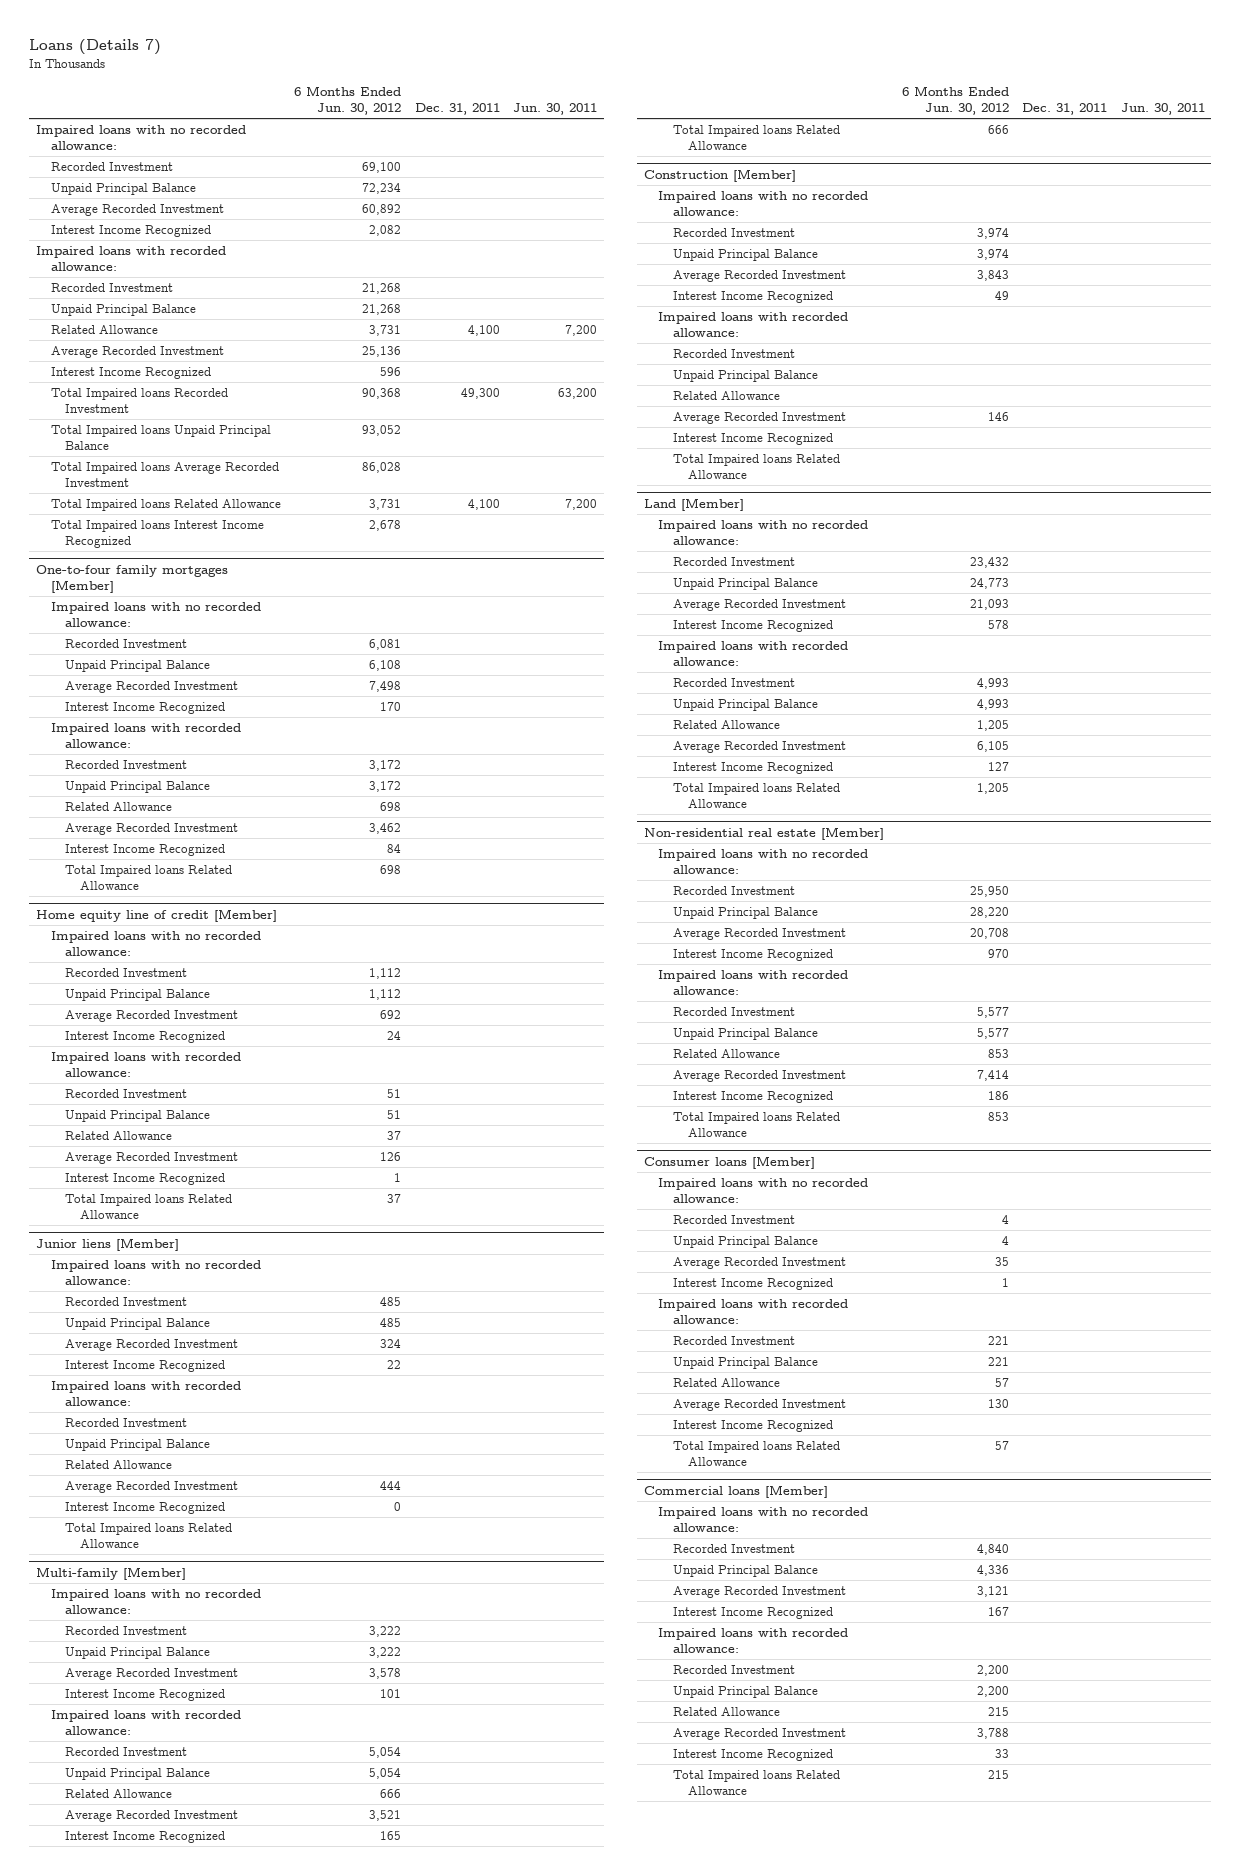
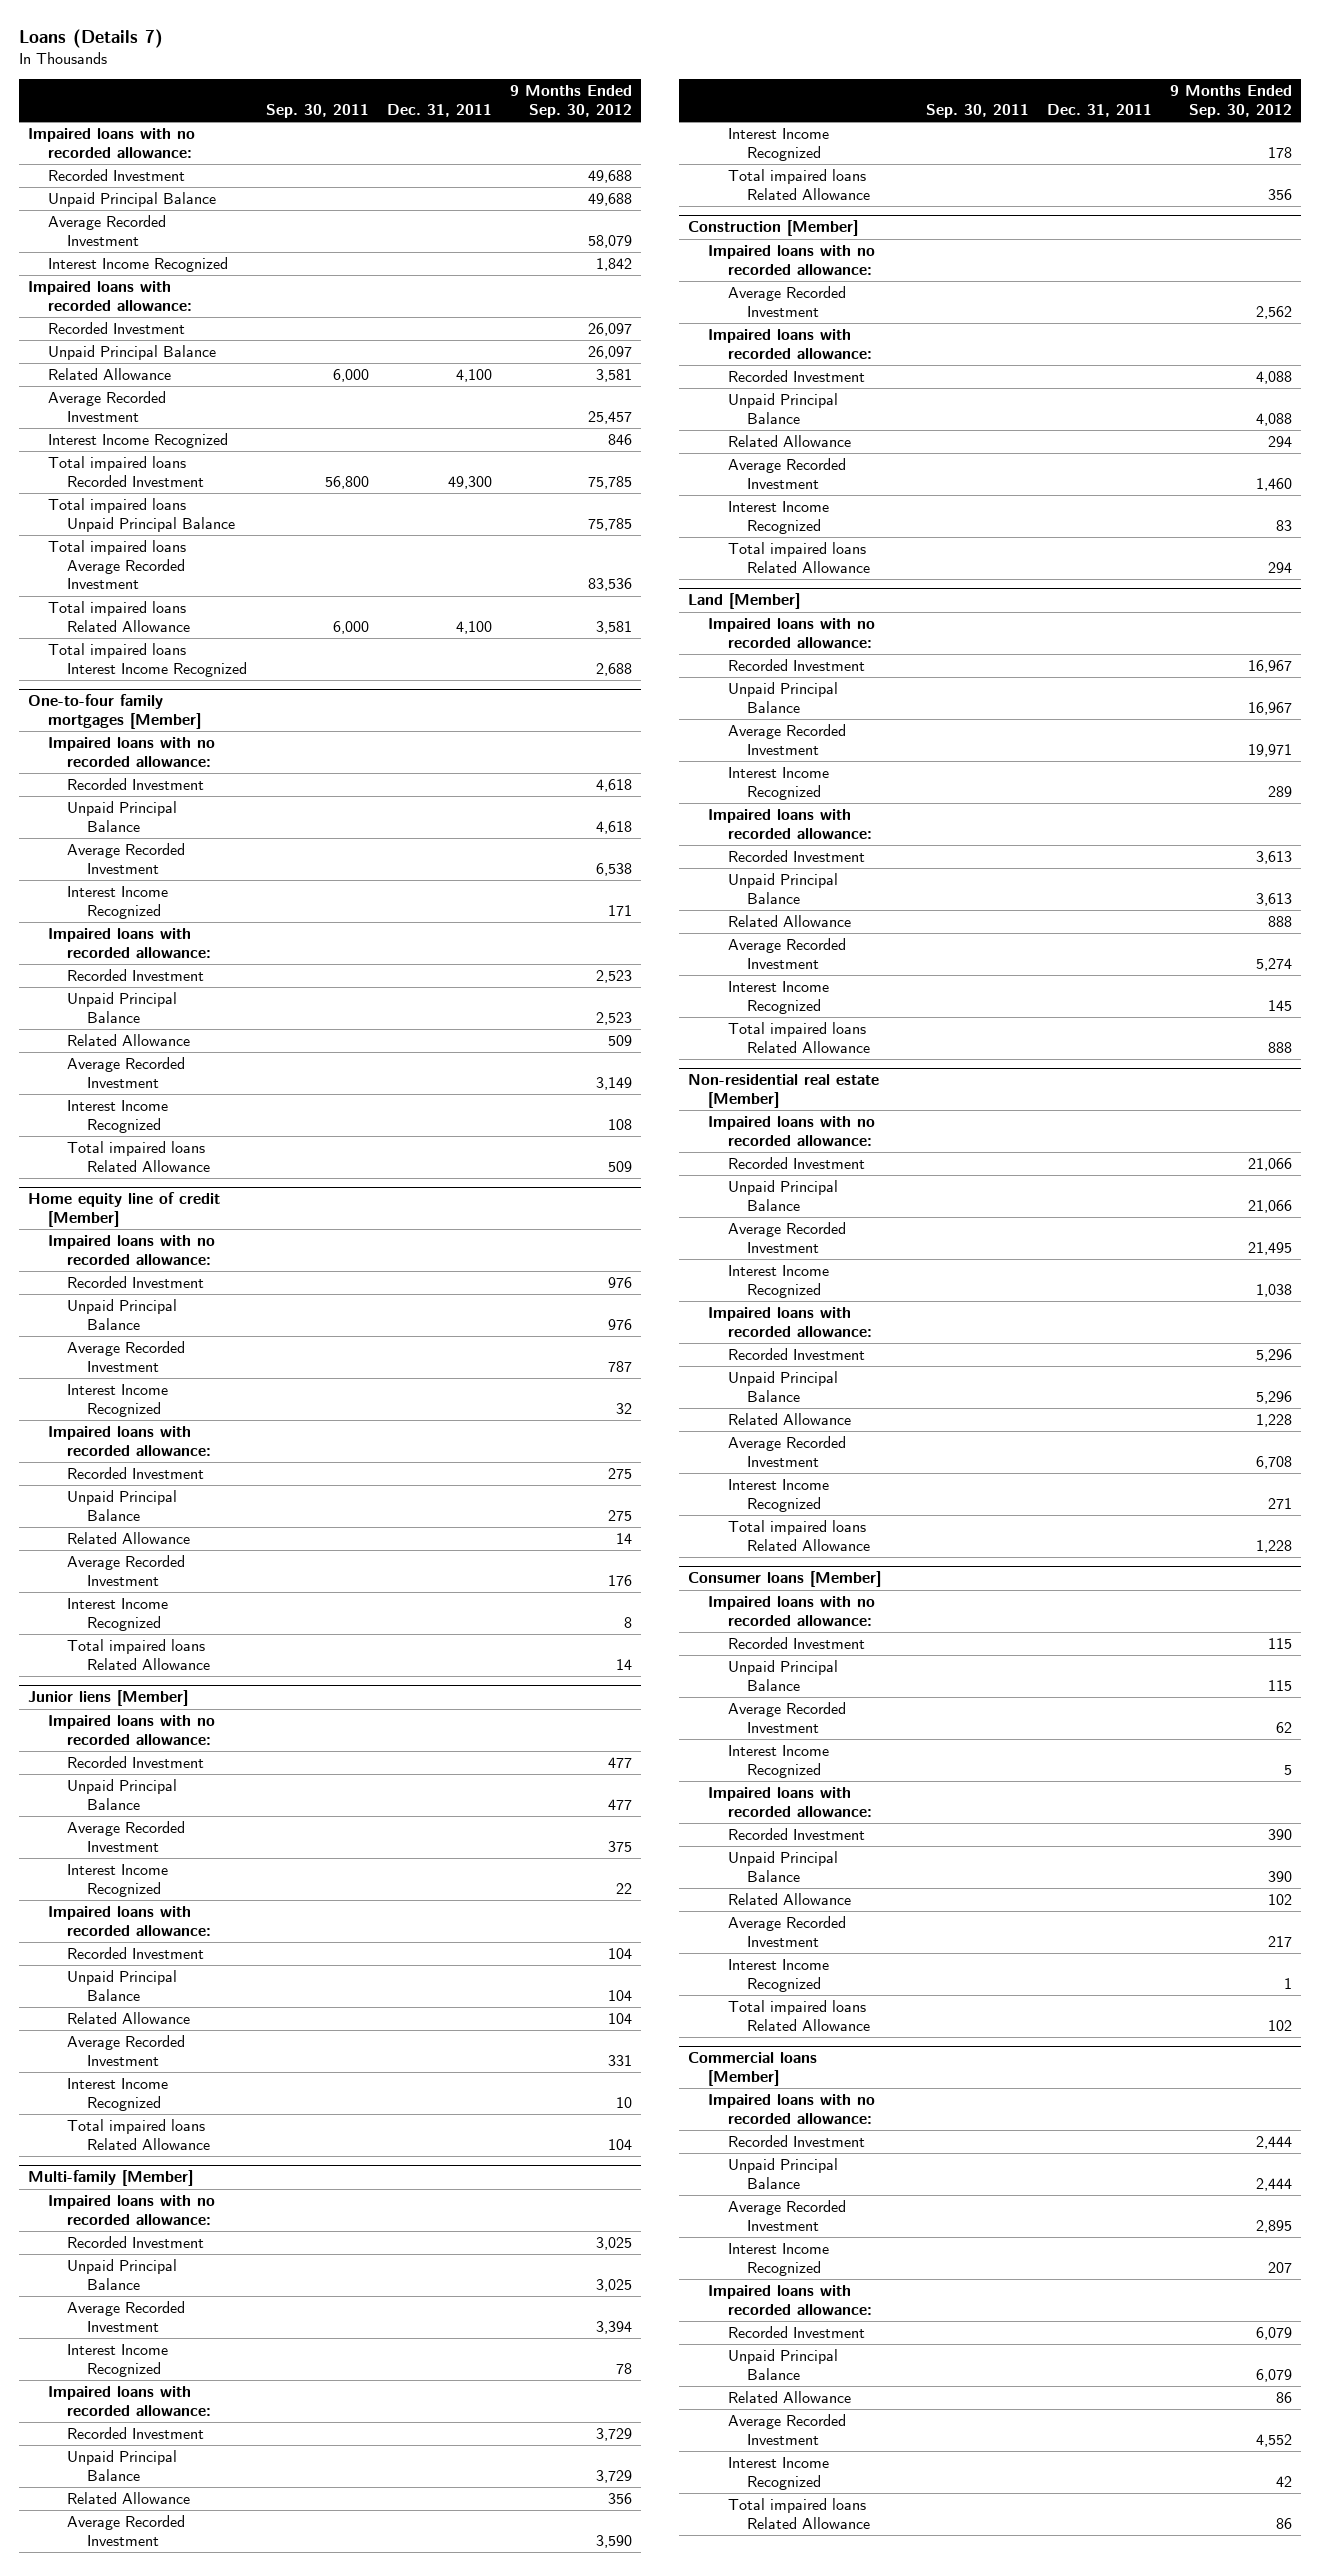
- | 6 Months Ended Jun. 30, 2012 | Dec. 31, 2011 | Jun. 30, 2011
+ | Sep. 30, 2011 | Dec. 31, 2011 | 9 Months Ended Sep. 30, 2012
- Total Impaired loans Recorded Investment | 90,368 | 49,300 | 63,200
- Total Impaired loans Unpaid Principal Balance | 93,052 | |
- Total Impaired loans Average Recorded Investment | 86,028 | |
- Total Impaired loans Related Allowance | 3,731 | 4,100 | 7,200
- Total Impaired loans Interest Income Recognized | 2,678 | |
+ Total impaired loans Recorded Investment | 56,800 | 49,300 | 75,785
+ Total impaired loans Unpaid Principal Balance | | | 75,785
+ Total impaired loans Average Recorded Investment | | | 83,536
+ Total impaired loans Related Allowance | 6,000 | 4,100 | 3,581
+ Total impaired loans Interest Income Recognized | | | 2,688
@ One-to-four family mortgages [Member]
- Total Impaired loans Related Allowance | 698 | |
+ Total impaired loans Related Allowance | | | 509
@ Home equity line of credit [Member]
- Total Impaired loans Related Allowance | 37 | |
+ Total impaired loans Related Allowance | | | 14
@ Junior liens [Member]
- Total Impaired loans Related Allowance
+ Total impaired loans Related Allowance | | | 104
@ Multi-family [Member]
- Total Impaired loans Related Allowance | 666 | |
+ Total impaired loans Related Allowance | | | 356
@ Construction [Member]
- Recorded Investment | 3,974 | |
- Unpaid Principal Balance | 3,974 | |
- Interest Income Recognized | 49 | |
- Total Impaired loans Related Allowance
+ Total impaired loans Related Allowance | | | 294
@ Land [Member]
- Total Impaired loans Related Allowance | 1,205 | |
+ Total impaired loans Related Allowance | | | 888
@ Non-residential real estate [Member]
- Total Impaired loans Related Allowance | 853 | |
+ Total impaired loans Related Allowance | | | 1,228
@ Consumer loans [Member]
- Total Impaired loans Related Allowance | 57 | |
+ Total impaired loans Related Allowance | | | 102
@ Commercial loans [Member]
- Total Impaired loans Related Allowance | 215 | |
+ Total impaired loans Related Allowance | | | 86

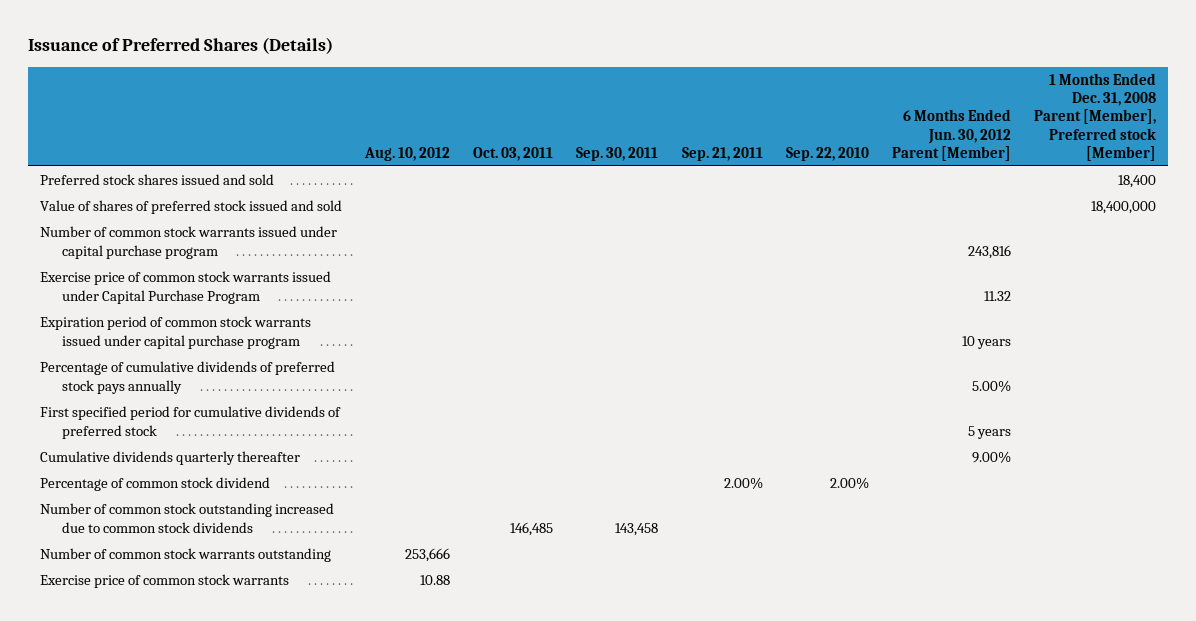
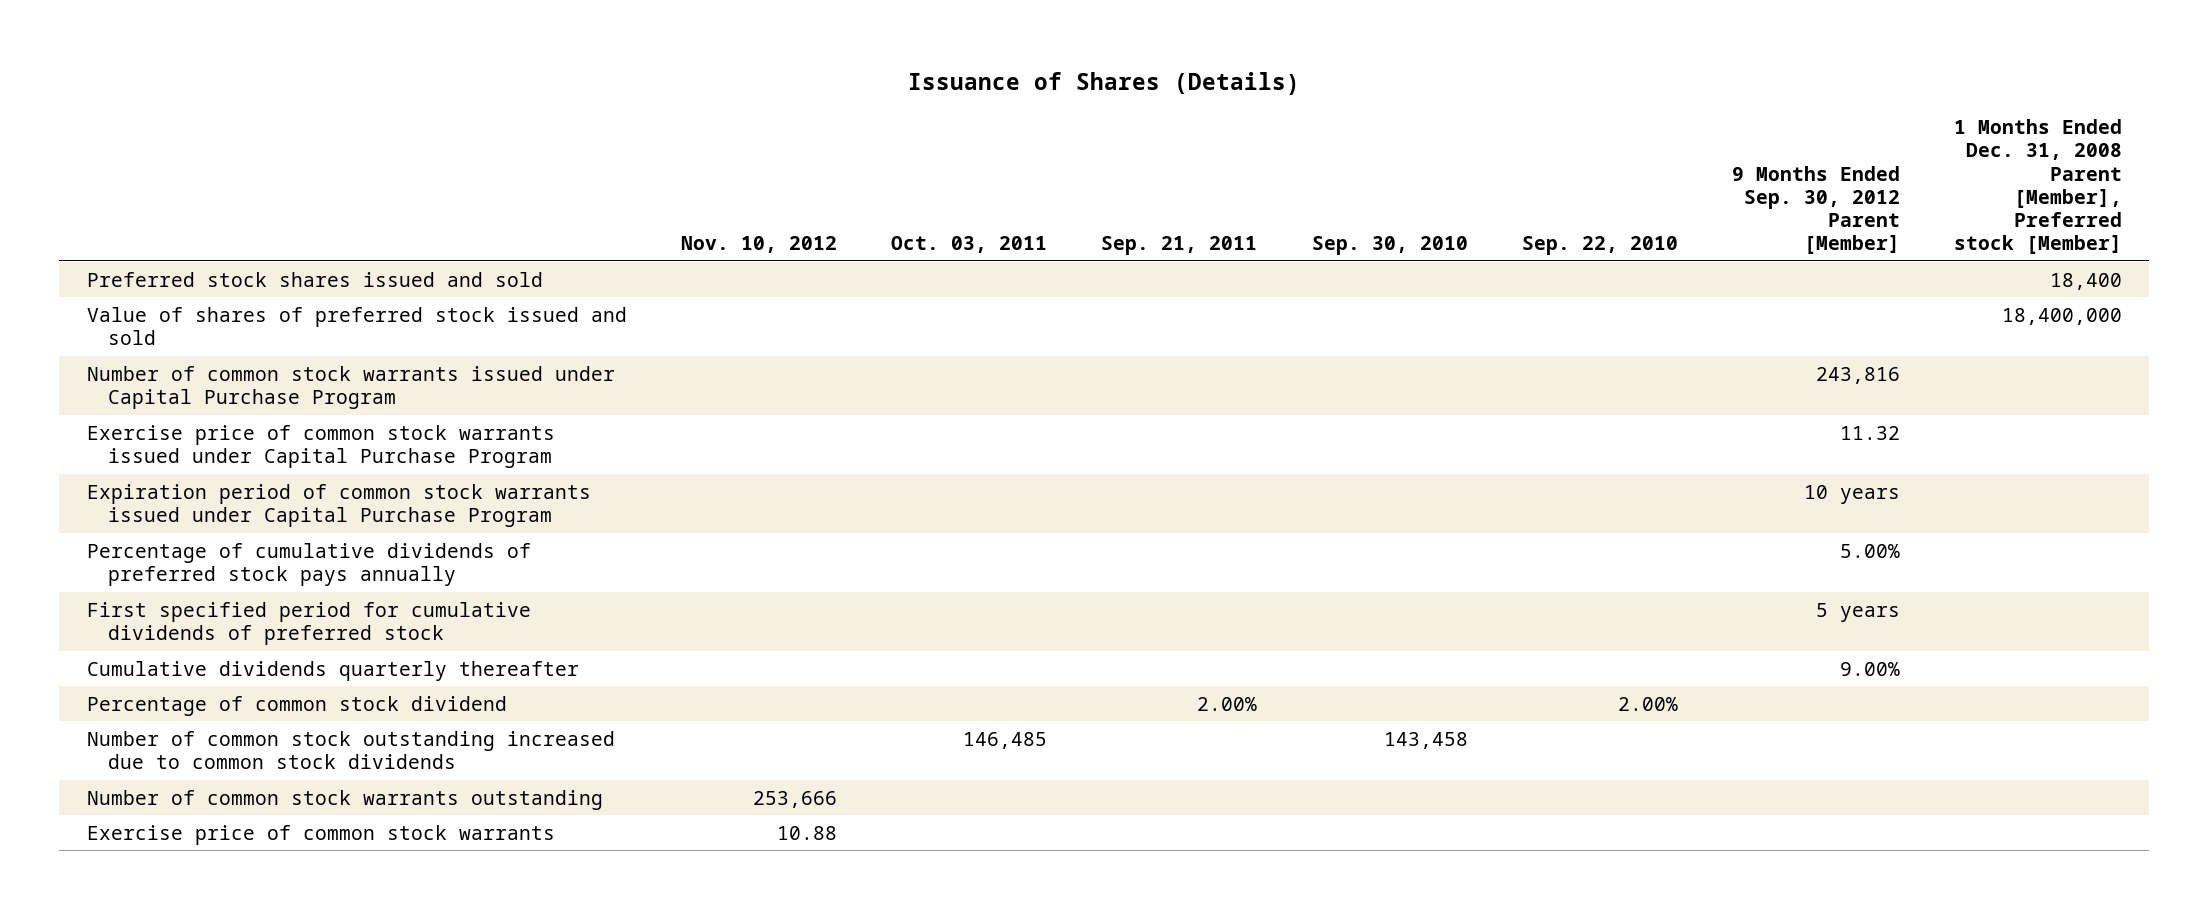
- Issuance of Preferred Shares (Details)
+ Issuance of Shares (Details)
- | Aug. 10, 2012 | Oct. 03, 2011 | Sep. 30, 2011 | Sep. 21, 2011 | Sep. 22, 2010 | 6 Months Ended Jun. 30, 2012 Parent [Member] | 1 Months Ended Dec. 31, 2008 Parent [Member], Preferred stock [Member]
+ | Nov. 10, 2012 | Oct. 03, 2011 | Sep. 21, 2011 | Sep. 30, 2010 | Sep. 22, 2010 | 9 Months Ended Sep. 30, 2012 Parent [Member] | 1 Months Ended Dec. 31, 2008 Parent [Member], Preferred stock [Member]
- Number of common stock warrants issued under capital purchase program | | | | | | 243,816 |
+ Number of common stock warrants issued under Capital Purchase Program | | | | | | 243,816 |
- Expiration period of common stock warrants issued under capital purchase program | | | | | | 10 years |
+ Expiration period of common stock warrants issued under Capital Purchase Program | | | | | | 10 years |

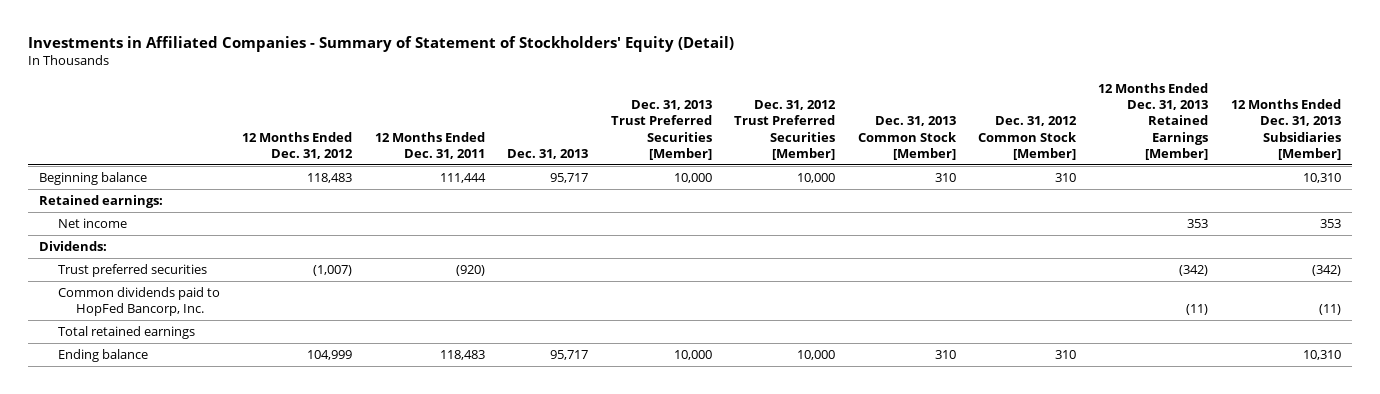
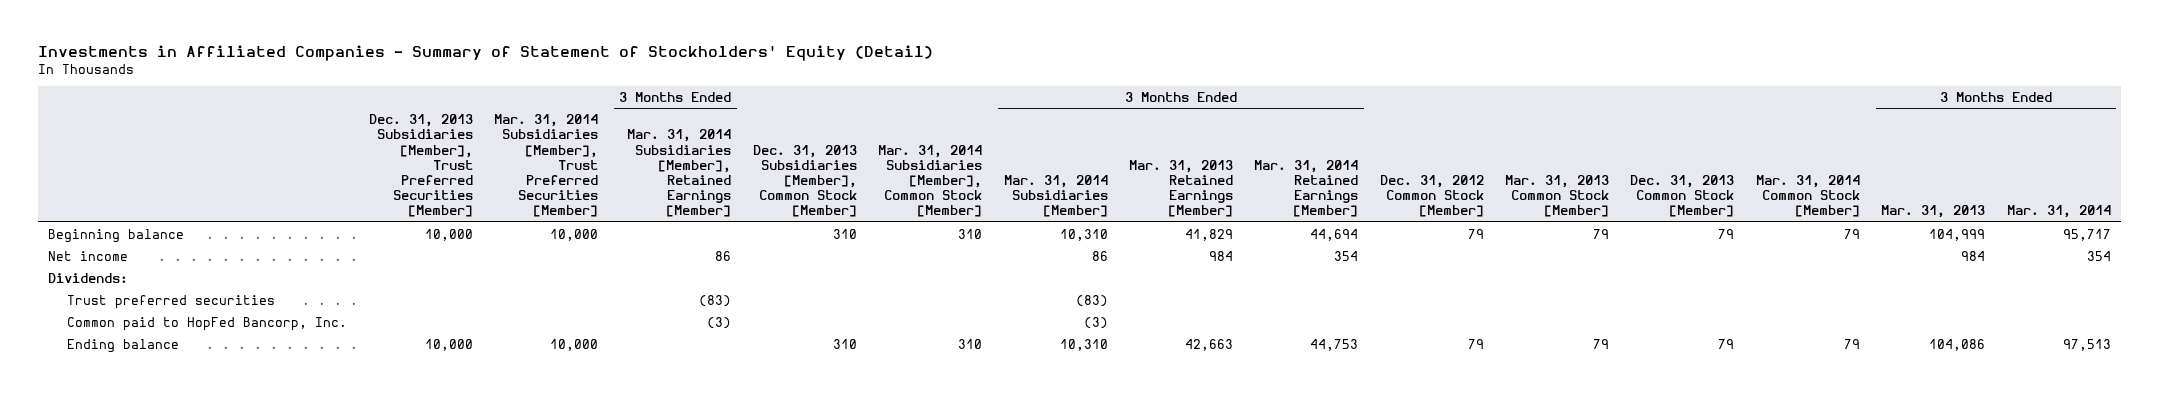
- | 12 Months Ended Dec. 31, 2012 | 12 Months Ended Dec. 31, 2011 | Dec. 31, 2013 | Dec. 31, 2013 Trust Preferred Securities [Member] | Dec. 31, 2012 Trust Preferred Securities [Member] | Dec. 31, 2013 Common Stock [Member] | Dec. 31, 2012 Common Stock [Member] | 12 Months Ended Dec. 31, 2013 Retained Earnings [Member] | 12 Months Ended Dec. 31, 2013 Subsidiaries [Member]
+ | Dec. 31, 2013 Subsidiaries [Member], Trust Preferred Securities [Member] | Mar. 31, 2014 Subsidiaries [Member], Trust Preferred Securities [Member] | 3 Months Ended Mar. 31, 2014 Subsidiaries [Member], Retained Earnings [Member] | Dec. 31, 2013 Subsidiaries [Member], Common Stock [Member] | Mar. 31, 2014 Subsidiaries [Member], Common Stock [Member] | 3 Months Ended Mar. 31, 2014 Subsidiaries [Member] | 3 Months Ended Mar. 31, 2013 Retained Earnings [Member] | 3 Months Ended Mar. 31, 2014 Retained Earnings [Member] | Dec. 31, 2012 Common Stock [Member] | Mar. 31, 2013 Common Stock [Member] | Dec. 31, 2013 Common Stock [Member] | Mar. 31, 2014 Common Stock [Member] | 3 Months Ended Mar. 31, 2013 | 3 Months Ended Mar. 31, 2014
- Beginning balance | 118,483 | 111,444 | 95,717 | 10,000 | 10,000 | 310 | 310 | | 10,310
- Retained earnings:
+ Beginning balance | 10,000 | 10,000 | | 310 | 310 | 10,310 | 41,829 | 44,694 | 79 | 79 | 79 | 79 | 104,999 | 95,717
- Common dividends paid to HopFed Bancorp, Inc. | | | | | | | | (11) | (11)
- Total retained earnings
- Ending balance | 104,999 | 118,483 | 95,717 | 10,000 | 10,000 | 310 | 310 | | 10,310
+ Common paid to HopFed Bancorp, Inc. | | | (3) | | | (3) | | | | | | | |
+ Ending balance | 10,000 | 10,000 | | 310 | 310 | 10,310 | 42,663 | 44,753 | 79 | 79 | 79 | 79 | 104,086 | 97,513

